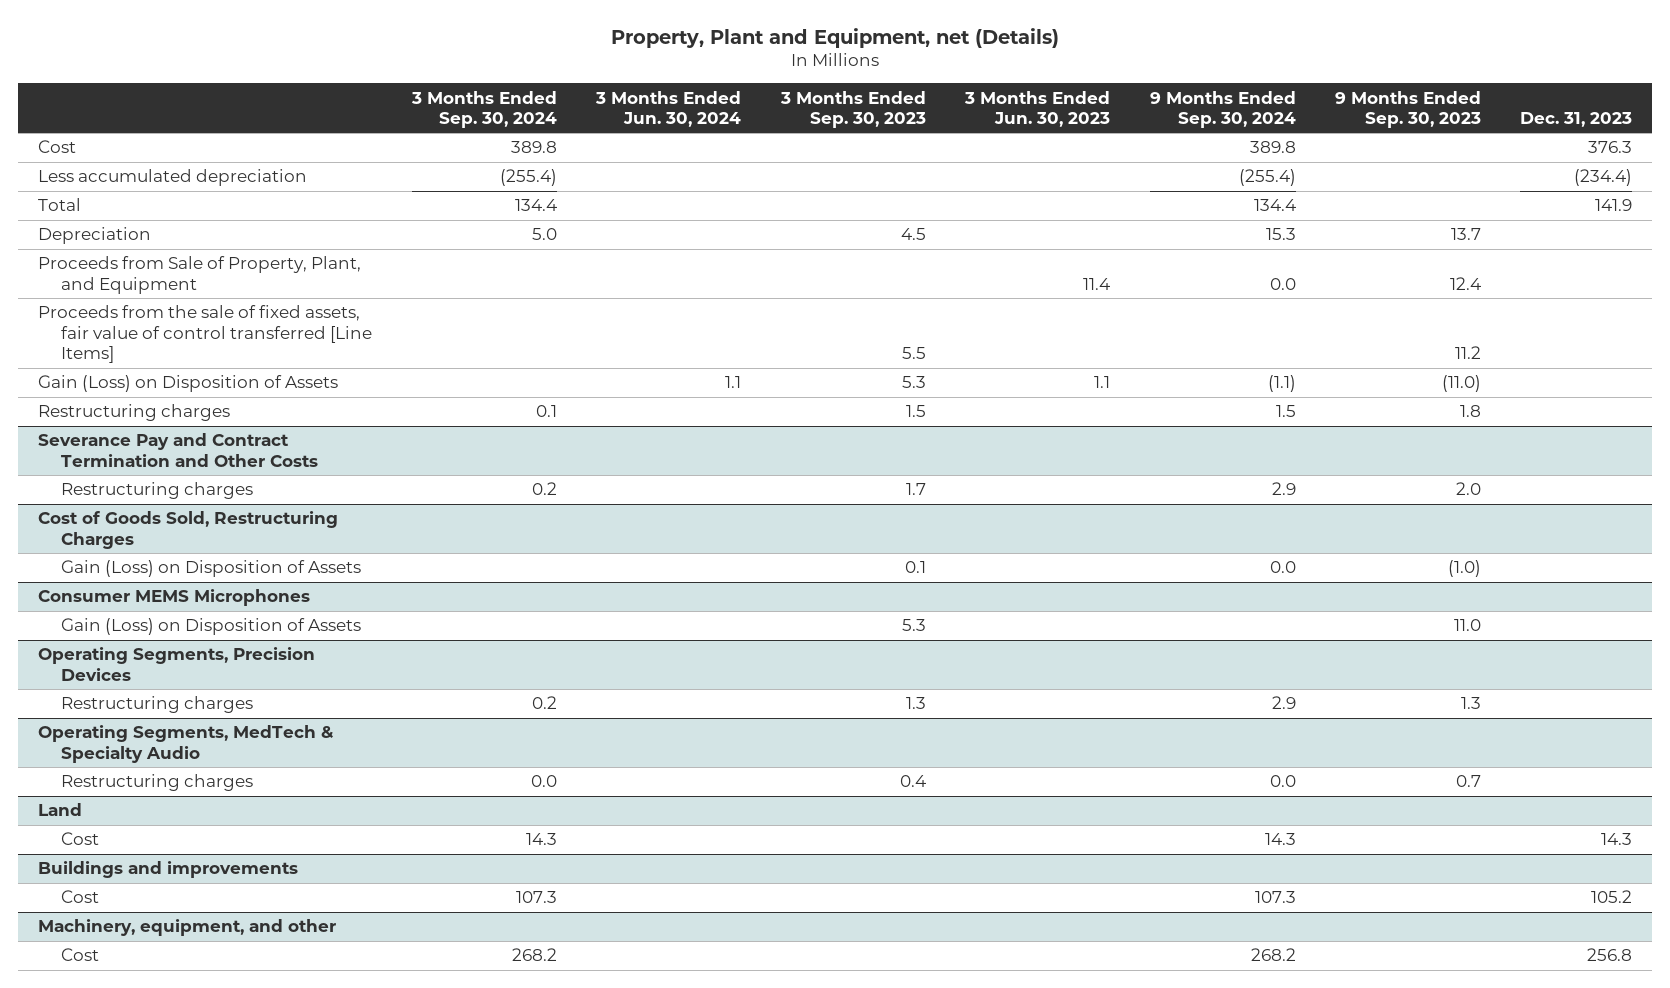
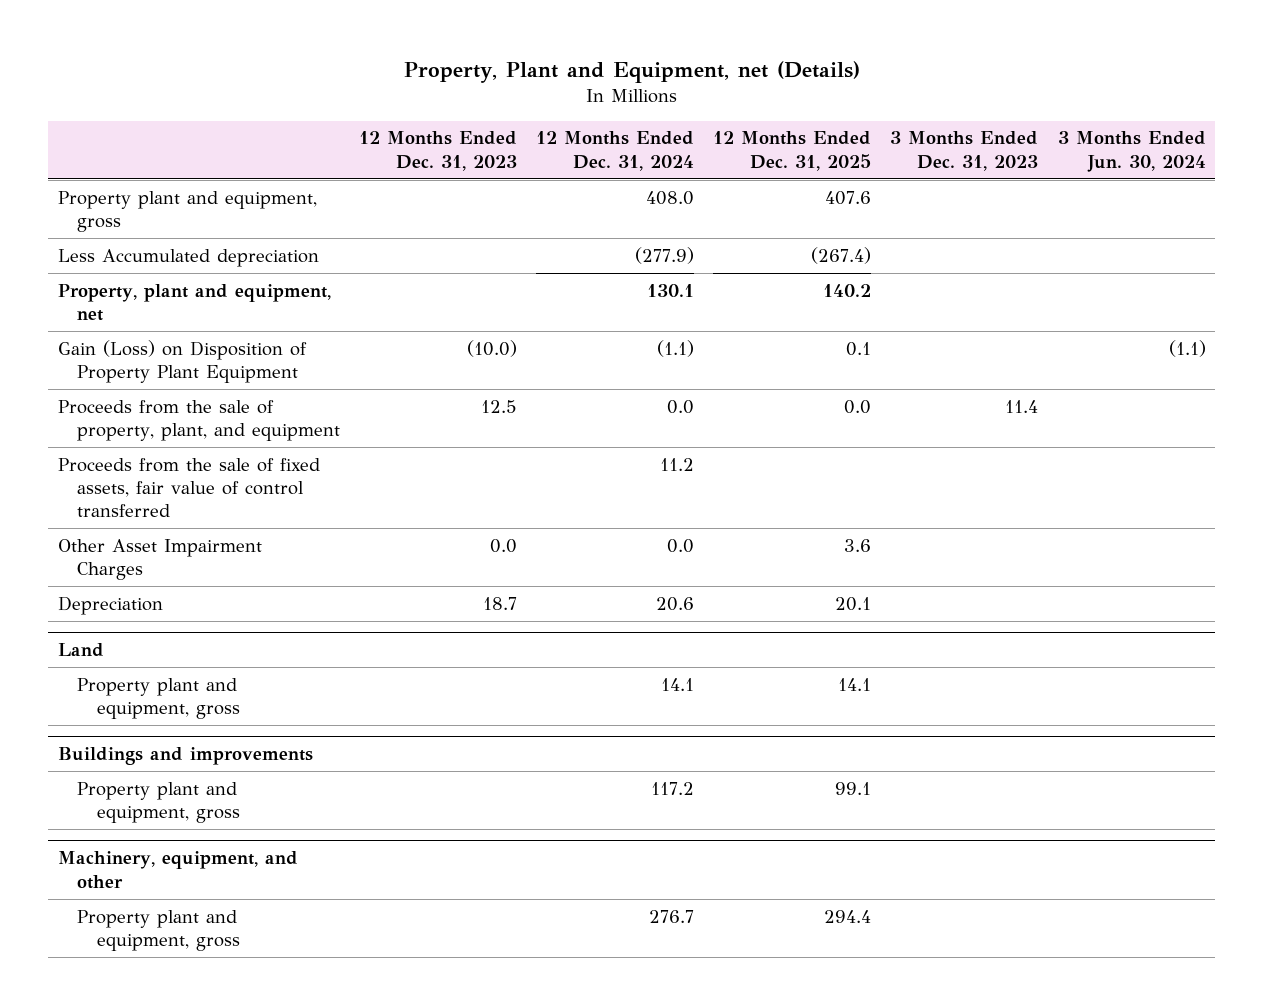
- | 3 Months Ended Sep. 30, 2024 | 3 Months Ended Jun. 30, 2024 | 3 Months Ended Sep. 30, 2023 | 3 Months Ended Jun. 30, 2023 | 9 Months Ended Sep. 30, 2024 | 9 Months Ended Sep. 30, 2023 | Dec. 31, 2023
+ | 12 Months Ended Dec. 31, 2023 | 12 Months Ended Dec. 31, 2024 | 12 Months Ended Dec. 31, 2025 | 3 Months Ended Dec. 31, 2023 | 3 Months Ended Jun. 30, 2024
- Cost | 389.8 | | | | 389.8 | | 376.3
- Less accumulated depreciation | (255.4) | | | | (255.4) | | (234.4)
- Total | 134.4 | | | | 134.4 | | 141.9
+ Property plant and equipment, gross | | 408.0 | 407.6 | |
+ Less Accumulated depreciation | | (277.9) | (267.4) | |
+ Property, plant and equipment, net | | 130.1 | 140.2 | |
+ Gain (Loss) on Disposition of Property Plant Equipment | (10.0) | (1.1) | 0.1 | | (1.1)
+ Proceeds from the sale of property, plant, and equipment | 12.5 | 0.0 | 0.0 | 11.4 |
+ Proceeds from the sale of fixed assets, fair value of control transferred | | 11.2 | | |
+ Other Asset Impairment Charges | 0.0 | 0.0 | 3.6 | |
- Proceeds from Sale of Property, Plant, and Equipment | | | | 11.4 | 0.0 | 12.4 |
- Proceeds from the sale of fixed assets, fair value of control transferred [Line Items] | | | 5.5 | | | 11.2 |
- Gain (Loss) on Disposition of Assets | | 1.1 | 5.3 | 1.1 | (1.1) | (11.0) |
- Restructuring charges | 0.1 | | 1.5 | | 1.5 | 1.8 |
- Severance Pay and Contract Termination and Other Costs
- Restructuring charges | 0.2 | | 1.7 | | 2.9 | 2.0 |
- Cost of Goods Sold, Restructuring Charges
- Gain (Loss) on Disposition of Assets | | | 0.1 | | 0.0 | (1.0) |
- Consumer MEMS Microphones
- Gain (Loss) on Disposition of Assets | | | 5.3 | | | 11.0 |
- Operating Segments, Precision Devices
- Restructuring charges | 0.2 | | 1.3 | | 2.9 | 1.3 |
- Operating Segments, MedTech & Specialty Audio
- Restructuring charges | 0.0 | | 0.4 | | 0.0 | 0.7 |
@ Land
- Cost | 14.3 | | | | 14.3 | | 14.3
+ Property plant and equipment, gross | | 14.1 | 14.1 | |
@ Buildings and improvements
- Cost | 107.3 | | | | 107.3 | | 105.2
+ Property plant and equipment, gross | | 117.2 | 99.1 | |
@ Machinery, equipment, and other
- Cost | 268.2 | | | | 268.2 | | 256.8
+ Property plant and equipment, gross | | 276.7 | 294.4 | |

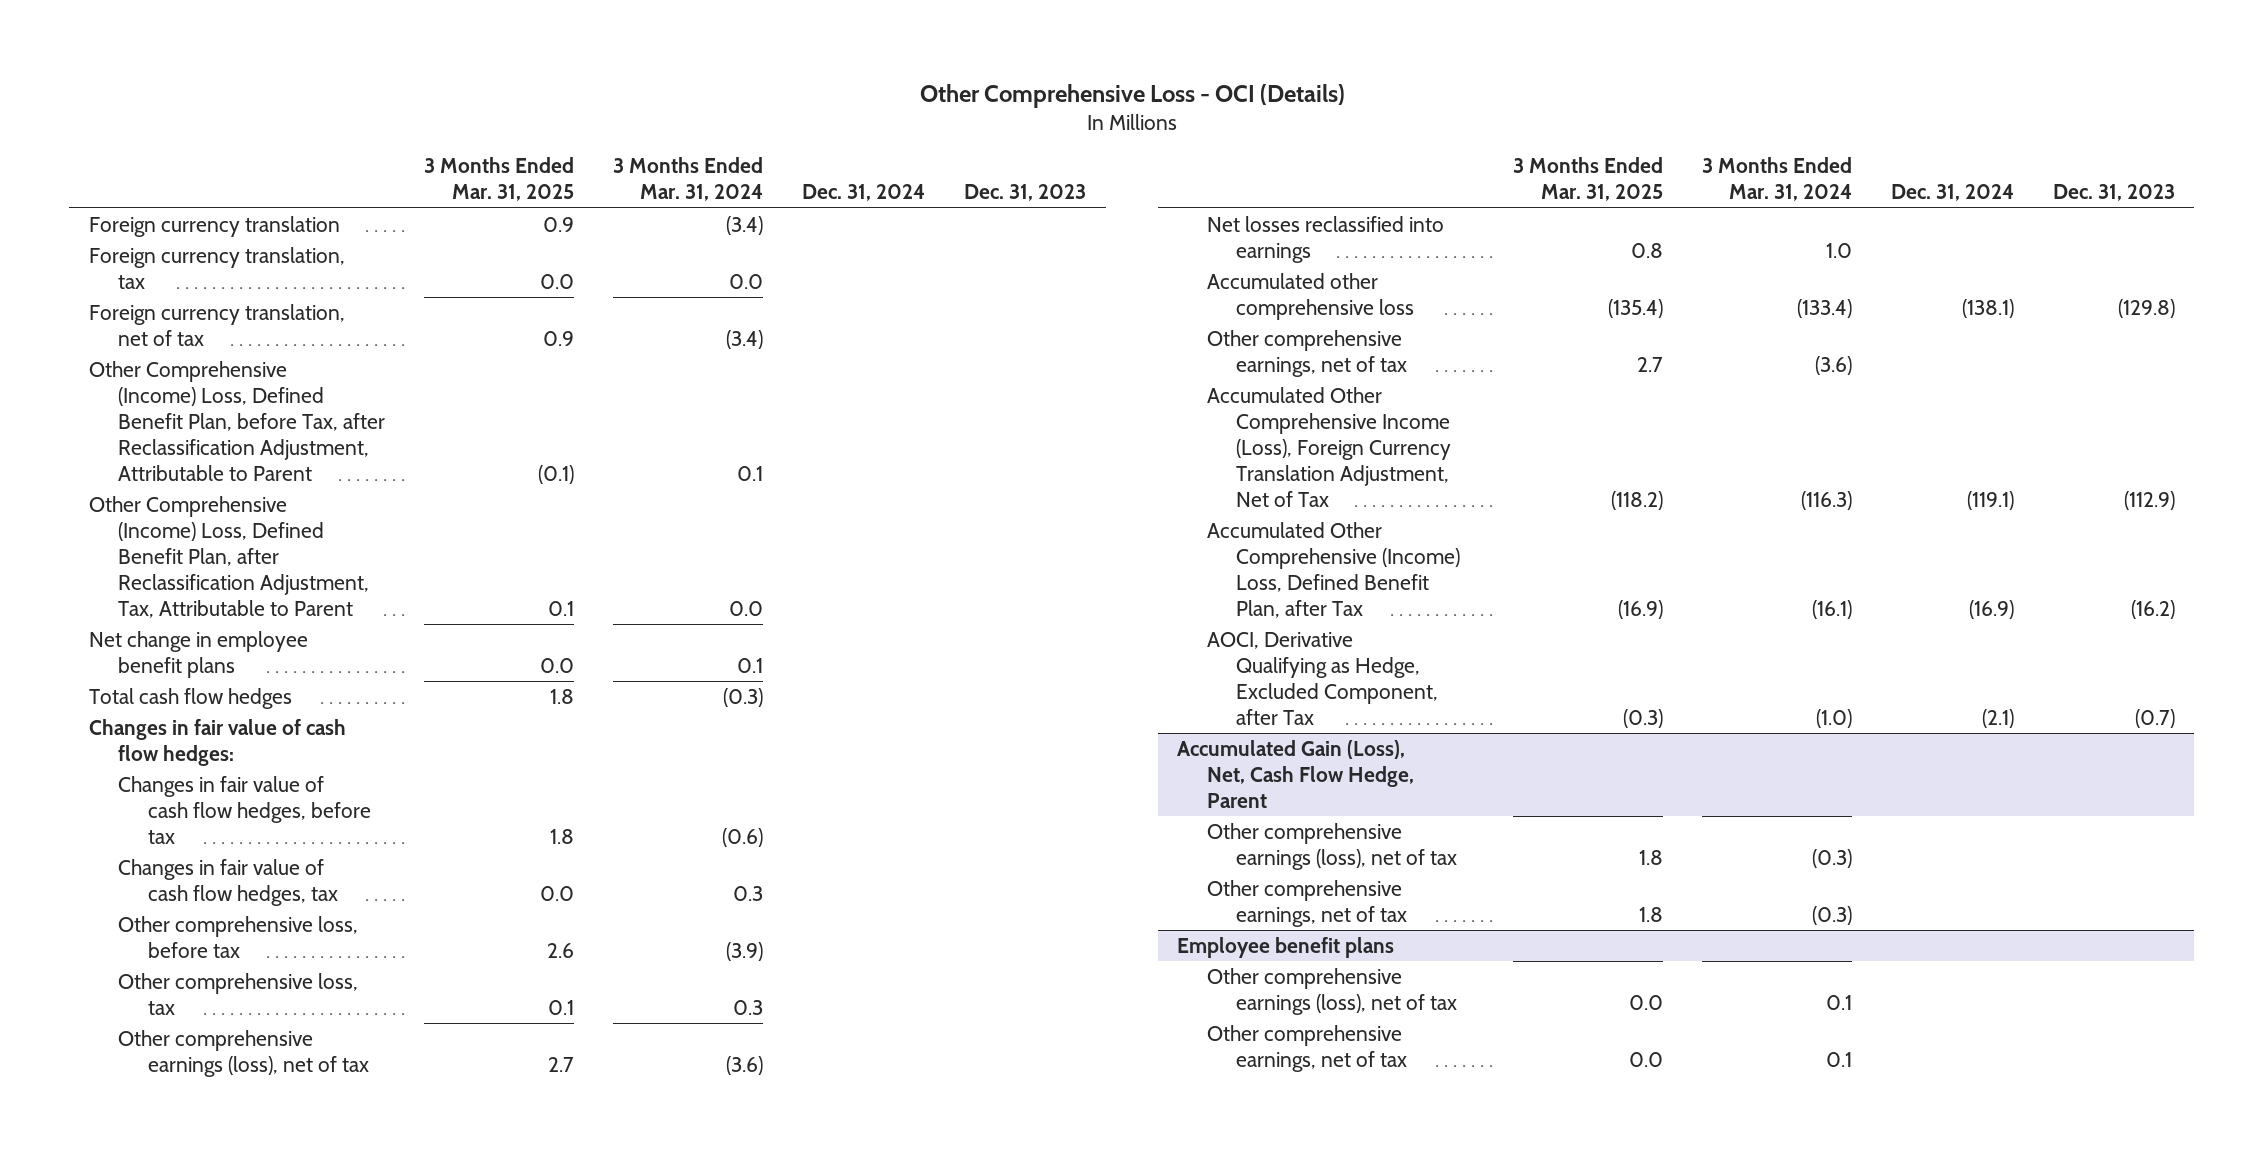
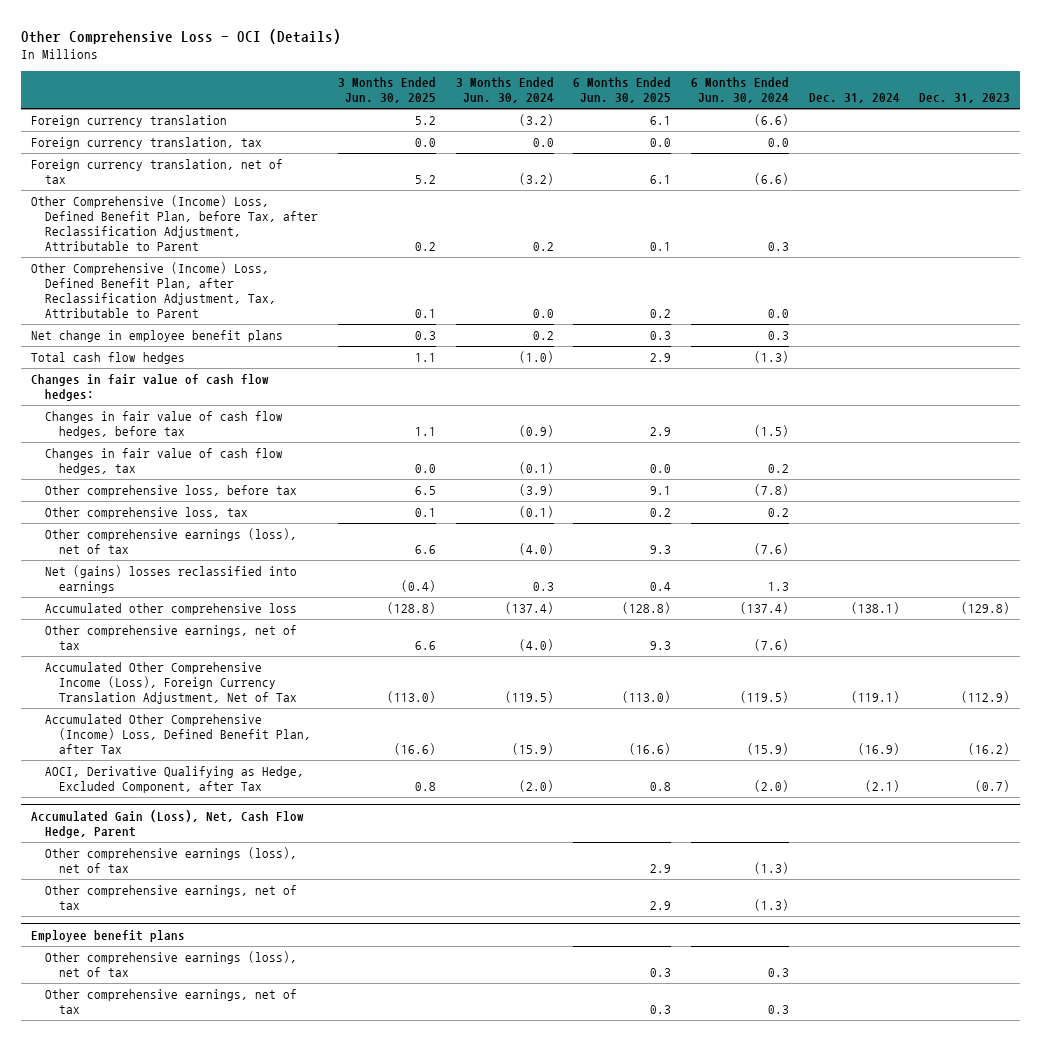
- | 3 Months Ended Mar. 31, 2025 | 3 Months Ended Mar. 31, 2024 | Dec. 31, 2024 | Dec. 31, 2023
+ | 3 Months Ended Jun. 30, 2025 | 3 Months Ended Jun. 30, 2024 | 6 Months Ended Jun. 30, 2025 | 6 Months Ended Jun. 30, 2024 | Dec. 31, 2024 | Dec. 31, 2023
- Net losses reclassified into earnings | 0.8 | 1.0 | |
+ Net (gains) losses reclassified into earnings | (0.4) | 0.3 | 0.4 | 1.3 | |

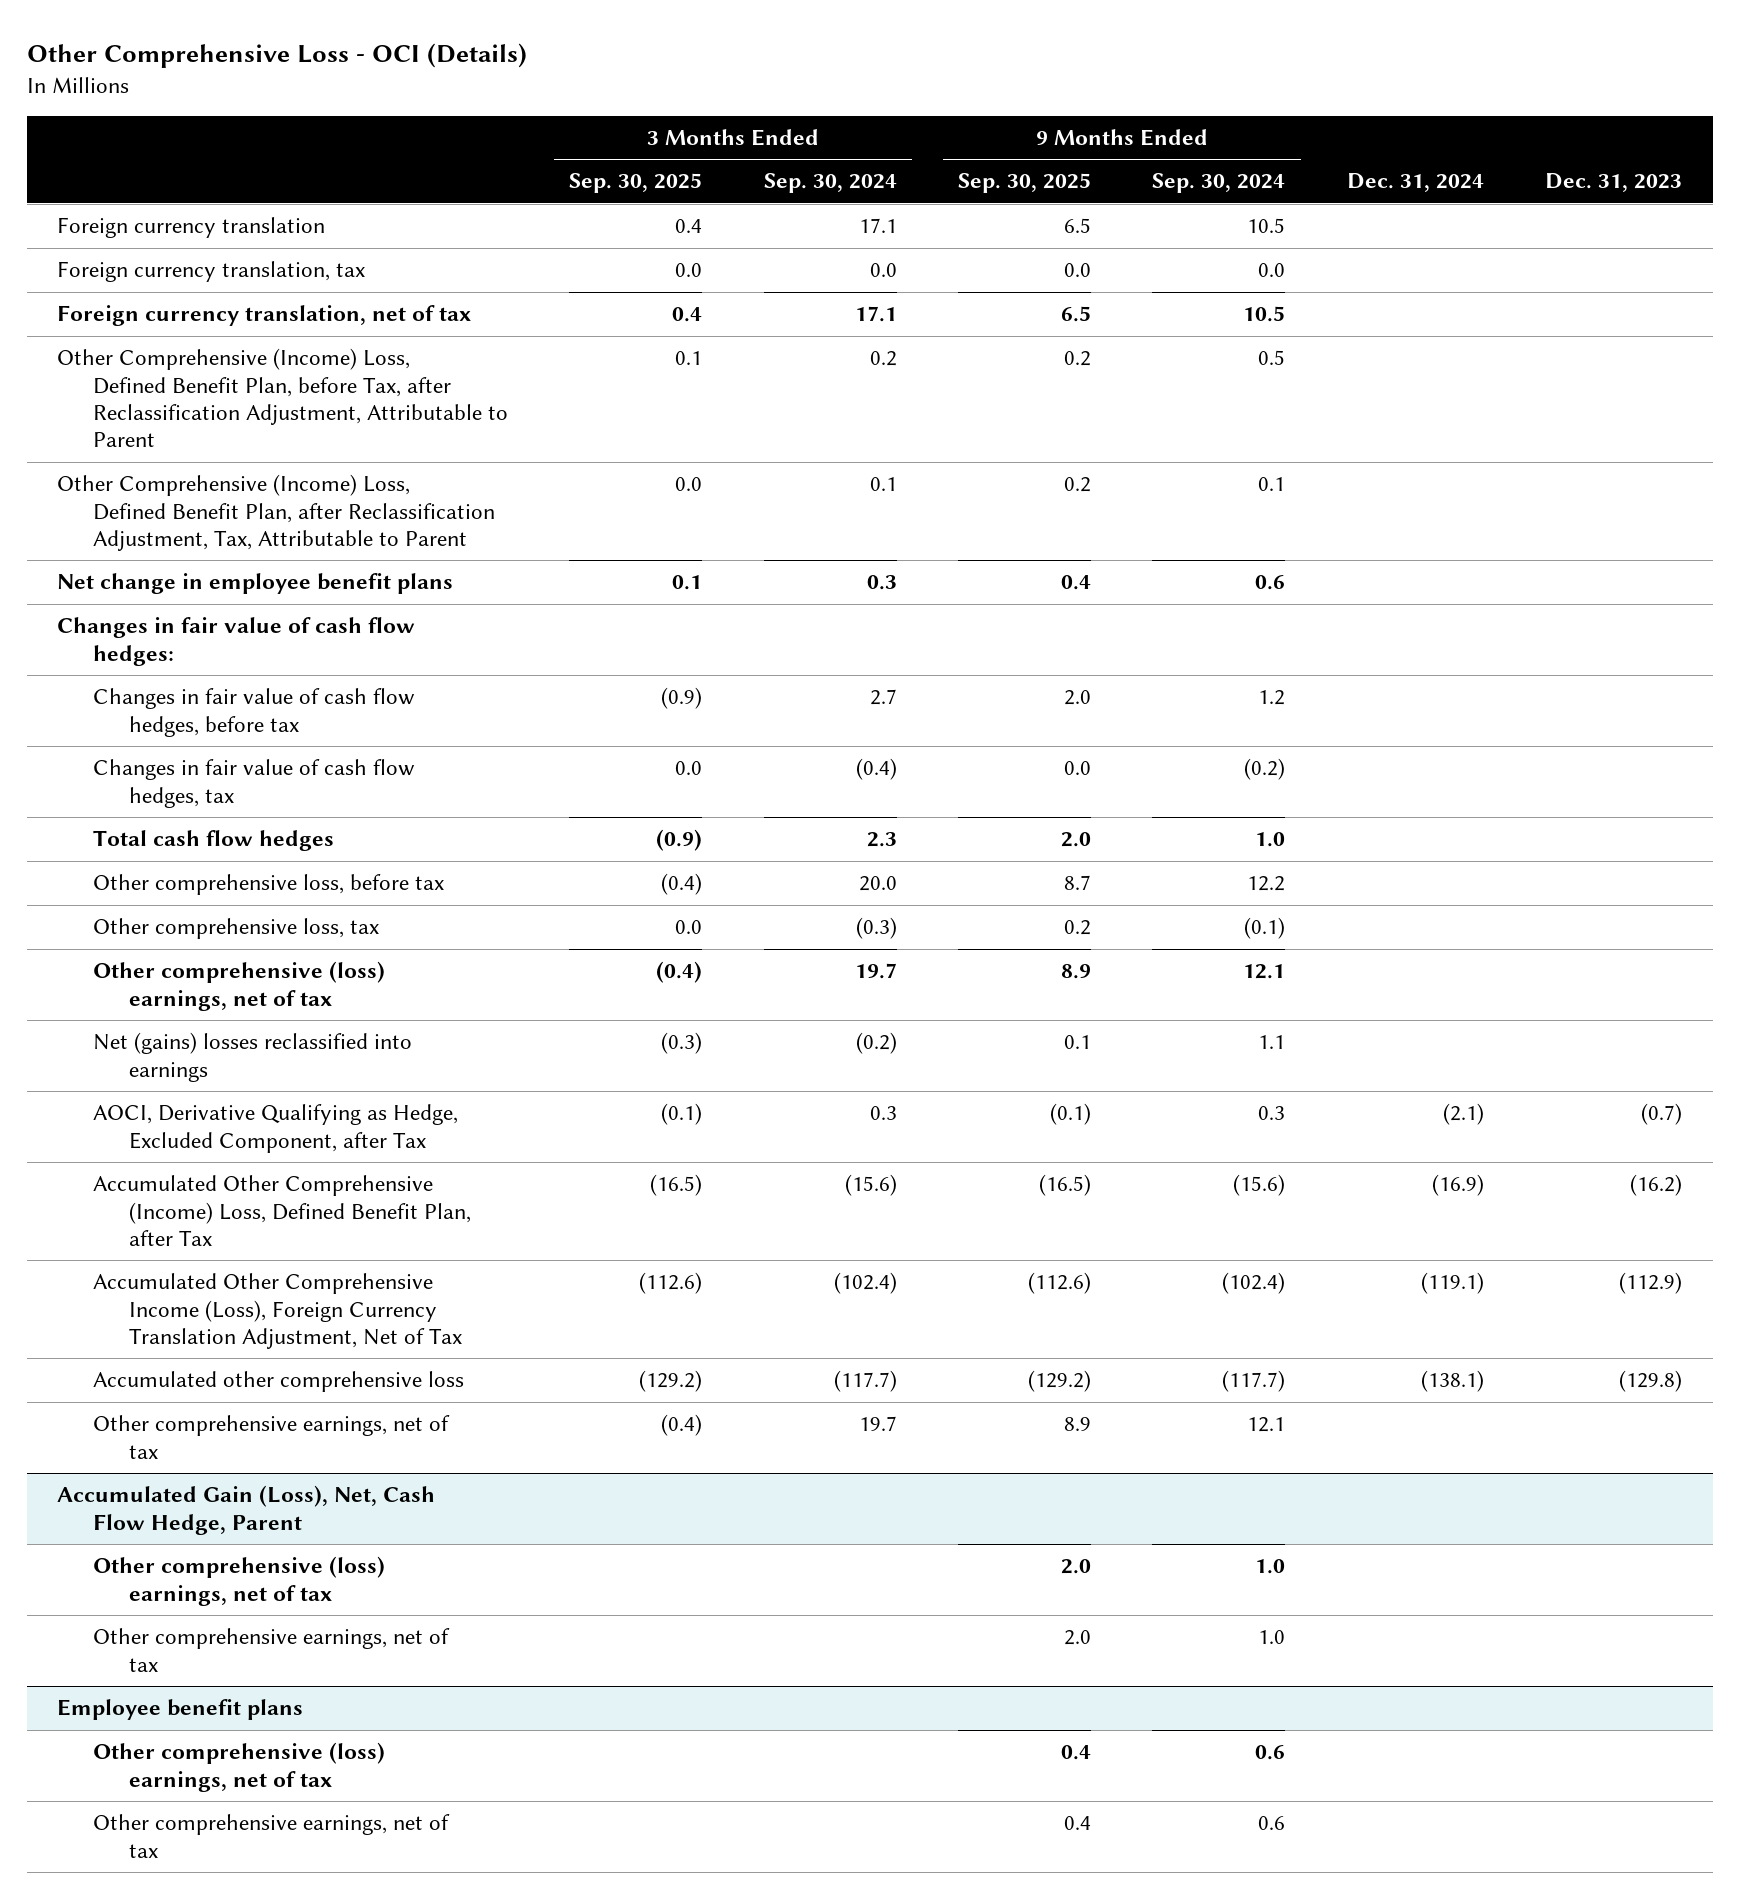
- | 3 Months Ended Jun. 30, 2025 | 3 Months Ended Jun. 30, 2024 | 6 Months Ended Jun. 30, 2025 | 6 Months Ended Jun. 30, 2024 | Dec. 31, 2024 | Dec. 31, 2023
+ | 3 Months Ended Sep. 30, 2025 | 3 Months Ended Sep. 30, 2024 | 9 Months Ended Sep. 30, 2025 | 9 Months Ended Sep. 30, 2024 | Dec. 31, 2024 | Dec. 31, 2023
moved down: Total cash flow hedges | (0.9) | 2.3 | 2.0 | 1.0 | |
- Other comprehensive earnings (loss), net of tax | 6.6 | (4.0) | 9.3 | (7.6) | |
+ Other comprehensive (loss) earnings, net of tax | (0.4) | 19.7 | 8.9 | 12.1 | |
moved up: AOCI, Derivative Qualifying as Hedge, Excluded Component, after Tax | (0.1) | 0.3 | (0.1) | 0.3 | (2.1) | (0.7)
moved up: Accumulated Other Comprehensive (Income) Loss, Defined Benefit Plan, after Tax | (16.5) | (15.6) | (16.5) | (15.6) | (16.9) | (16.2)
moved up: Accumulated Other Comprehensive Income (Loss), Foreign Currency Translation Adjustment, Net of Tax | (112.6) | (102.4) | (112.6) | (102.4) | (119.1) | (112.9)
@ Accumulated Gain (Loss), Net, Cash Flow Hedge, Parent
- Other comprehensive earnings (loss), net of tax | | | 2.9 | (1.3) | |
+ Other comprehensive (loss) earnings, net of tax | | | 2.0 | 1.0 | |
@ Employee benefit plans
- Other comprehensive earnings (loss), net of tax | | | 0.3 | 0.3 | |
+ Other comprehensive (loss) earnings, net of tax | | | 0.4 | 0.6 | |

